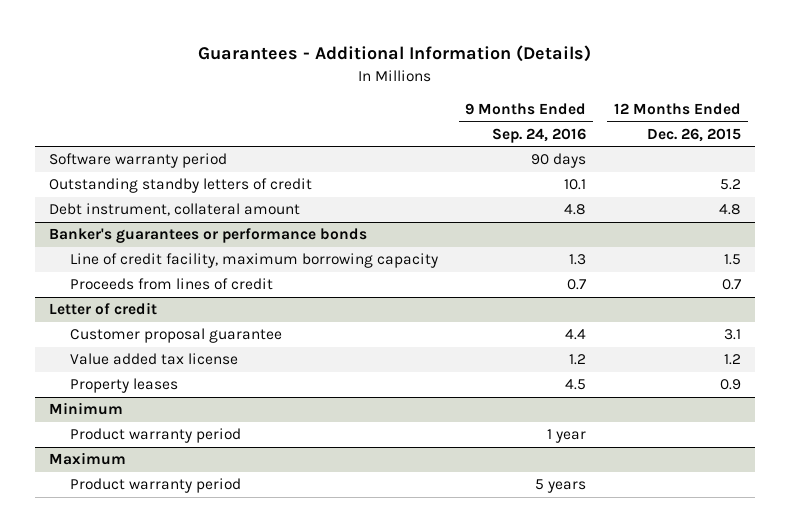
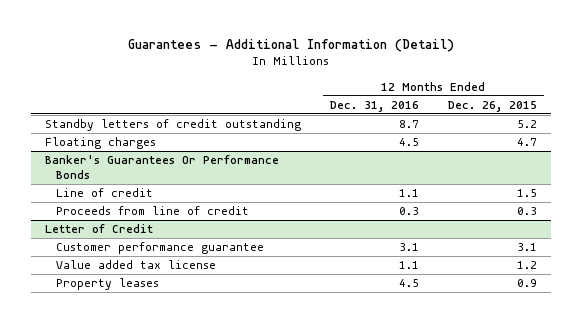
- Guarantees - Additional Information (Details)
+ Guarantees - Additional Information (Detail)
- | 9 Months Ended Sep. 24, 2016 | 12 Months Ended Dec. 26, 2015
+ | 12 Months Ended Dec. 31, 2016 | 12 Months Ended Dec. 26, 2015
- Software warranty period | 90 days |
- Outstanding standby letters of credit | 10.1 | 5.2
- Debt instrument, collateral amount | 4.8 | 4.8
- Banker's guarantees or performance bonds
- Line of credit facility, maximum borrowing capacity | 1.3 | 1.5
- Proceeds from lines of credit | 0.7 | 0.7
- Letter of credit
- Customer proposal guarantee | 4.4 | 3.1
+ Standby letters of credit outstanding | 8.7 | 5.2
+ Floating charges | 4.5 | 4.7
+ Banker's Guarantees Or Performance Bonds
+ Line of credit | 1.1 | 1.5
+ Proceeds from line of credit | 0.3 | 0.3
+ Letter of Credit
+ Customer performance guarantee | 3.1 | 3.1
- Minimum
- Product warranty period | 1 year |
- Maximum
- Product warranty period | 5 years |

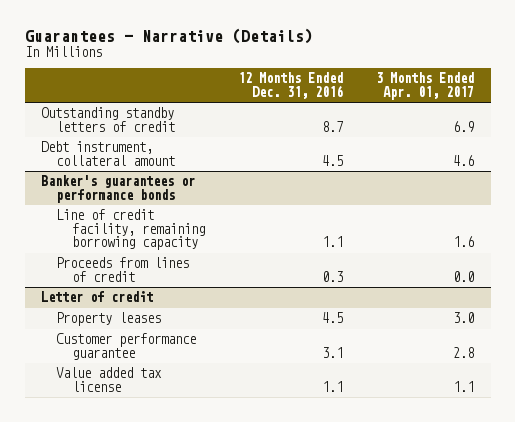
- Guarantees - Additional Information (Detail)
+ Guarantees - Narrative (Details)
- | 12 Months Ended Dec. 31, 2016 | 12 Months Ended Dec. 26, 2015
+ | 12 Months Ended Dec. 31, 2016 | 3 Months Ended Apr. 01, 2017
- Standby letters of credit outstanding | 8.7 | 5.2
- Floating charges | 4.5 | 4.7
- Banker's Guarantees Or Performance Bonds
- Line of credit | 1.1 | 1.5
- Proceeds from line of credit | 0.3 | 0.3
- Letter of Credit
+ Outstanding standby letters of credit | 8.7 | 6.9
+ Debt instrument, collateral amount | 4.5 | 4.6
+ Banker's guarantees or performance bonds
+ Line of credit facility, remaining borrowing capacity | 1.1 | 1.6
+ Proceeds from lines of credit | 0.3 | 0.0
+ Letter of credit
+ Property leases | 4.5 | 3.0
- Property leases | 4.5 | 0.9

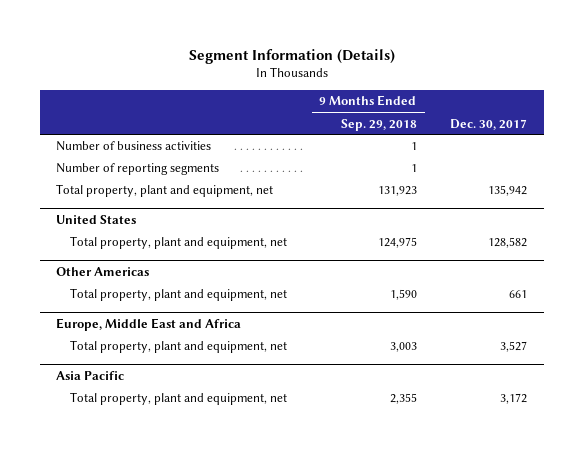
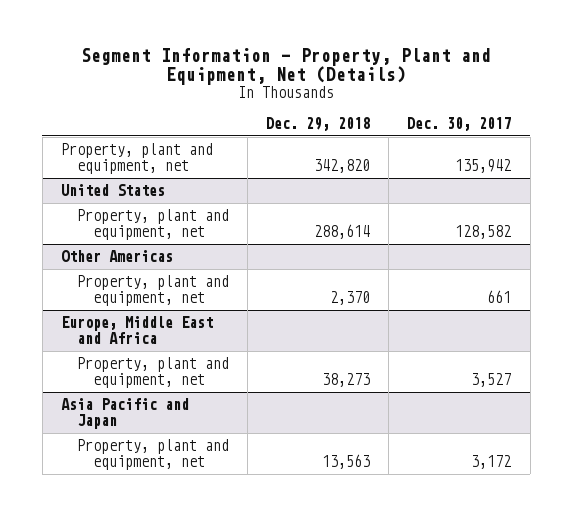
- Segment Information (Details)
+ Segment Information - Property, Plant and Equipment, Net (Details)
- | 9 Months Ended Sep. 29, 2018 | Dec. 30, 2017
+ | Dec. 29, 2018 | Dec. 30, 2017
- Number of business activities | 1 |
- Number of reporting segments | 1 |
- Total property, plant and equipment, net | 131,923 | 135,942
+ Property, plant and equipment, net | 342,820 | 135,942
@ United States
- Total property, plant and equipment, net | 124,975 | 128,582
+ Property, plant and equipment, net | 288,614 | 128,582
@ Other Americas
- Total property, plant and equipment, net | 1,590 | 661
+ Property, plant and equipment, net | 2,370 | 661
@ Europe, Middle East and Africa
- Total property, plant and equipment, net | 3,003 | 3,527
- Asia Pacific
- Total property, plant and equipment, net | 2,355 | 3,172
@ Europe, Middle East and Africa
+ Property, plant and equipment, net | 38,273 | 3,527
+ Asia Pacific and Japan
+ Property, plant and equipment, net | 13,563 | 3,172

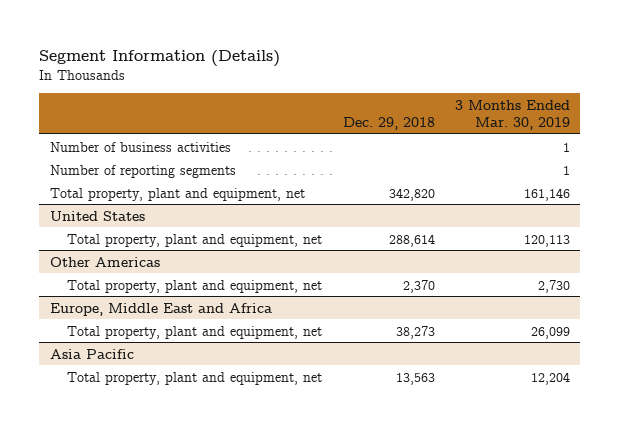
- Segment Information - Property, Plant and Equipment, Net (Details)
+ Segment Information (Details)
- | Dec. 29, 2018 | Dec. 30, 2017
+ | Dec. 29, 2018 | 3 Months Ended Mar. 30, 2019
- Property, plant and equipment, net | 342,820 | 135,942
+ Number of business activities | | 1
+ Number of reporting segments | | 1
+ Total property, plant and equipment, net | 342,820 | 161,146
@ United States
- Property, plant and equipment, net | 288,614 | 128,582
+ Total property, plant and equipment, net | 288,614 | 120,113
@ Other Americas
- Property, plant and equipment, net | 2,370 | 661
+ Total property, plant and equipment, net | 2,370 | 2,730
@ Europe, Middle East and Africa
- Property, plant and equipment, net | 38,273 | 3,527
- Asia Pacific and Japan
- Property, plant and equipment, net | 13,563 | 3,172
@ Europe, Middle East and Africa
+ Total property, plant and equipment, net | 38,273 | 26,099
+ Asia Pacific
+ Total property, plant and equipment, net | 13,563 | 12,204

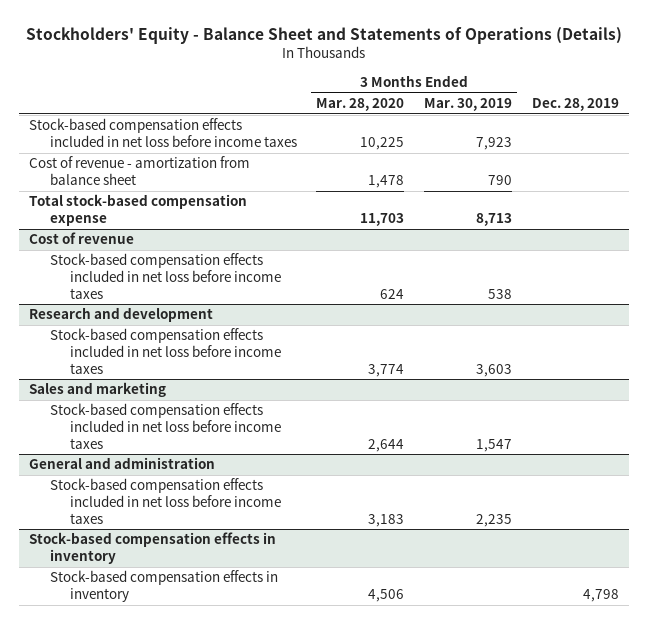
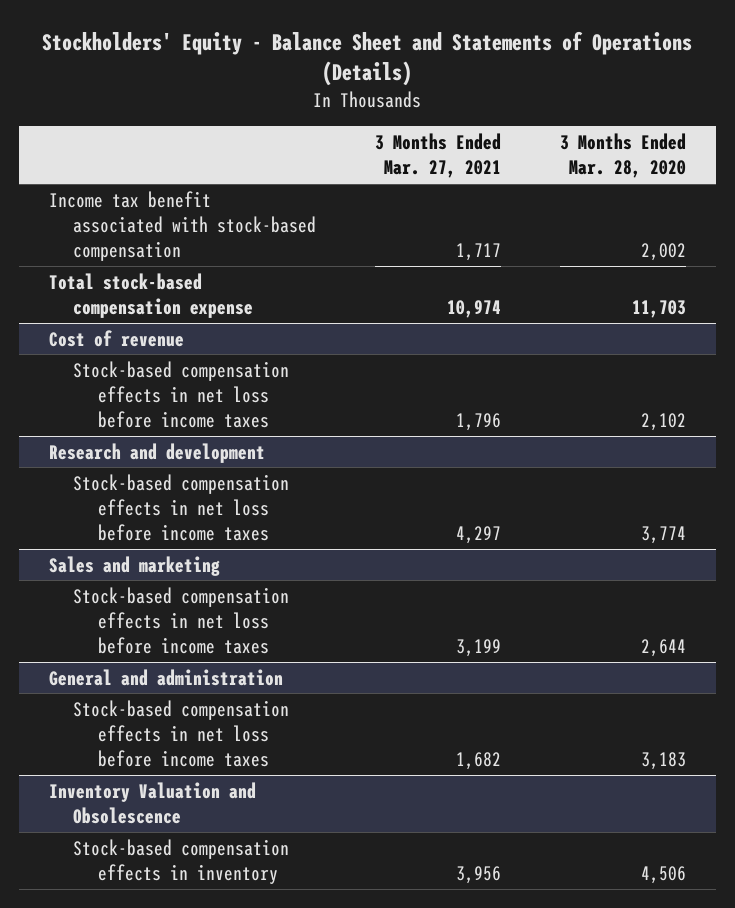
- | 3 Months Ended Mar. 28, 2020 | 3 Months Ended Mar. 30, 2019 | Dec. 28, 2019
+ | 3 Months Ended Mar. 27, 2021 | 3 Months Ended Mar. 28, 2020
- Stock-based compensation effects included in net loss before income taxes | 10,225 | 7,923 |
- Cost of revenue - amortization from balance sheet | 1,478 | 790 |
+ Income tax benefit associated with stock-based compensation | 1,717 | 2,002
@ Cost of revenue
- Stock-based compensation effects included in net loss before income taxes | 624 | 538 |
+ Stock-based compensation effects in net loss before income taxes | 1,796 | 2,102
@ Research and development
- Stock-based compensation effects included in net loss before income taxes | 3,774 | 3,603 |
+ Stock-based compensation effects in net loss before income taxes | 4,297 | 3,774
@ Sales and marketing
- Stock-based compensation effects included in net loss before income taxes | 2,644 | 1,547 |
+ Stock-based compensation effects in net loss before income taxes | 3,199 | 2,644
@ General and administration
- Stock-based compensation effects included in net loss before income taxes | 3,183 | 2,235 |
- Stock-based compensation effects in inventory
@ General and administration
+ Stock-based compensation effects in net loss before income taxes | 1,682 | 3,183
+ Inventory Valuation and Obsolescence

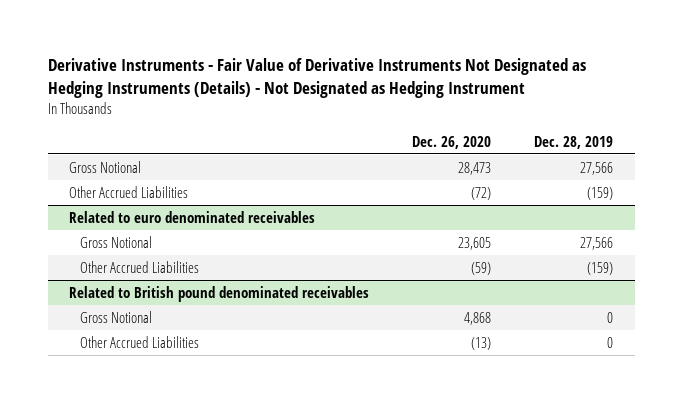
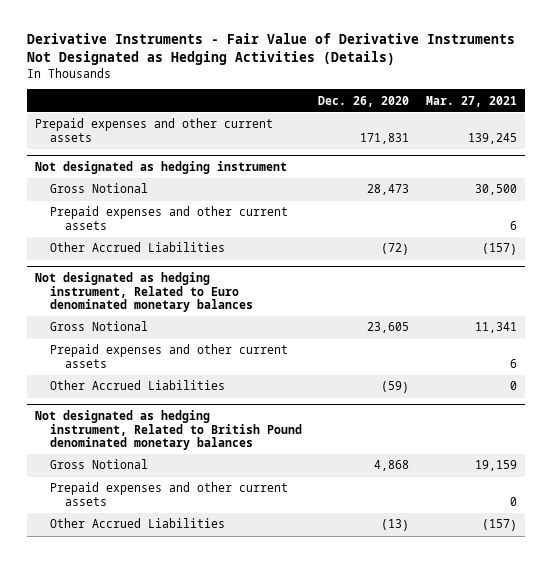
- Derivative Instruments - Fair Value of Derivative Instruments Not Designated as Hedging Instruments (Details) - Not Designated as Hedging Instrument
+ Derivative Instruments - Fair Value of Derivative Instruments Not Designated as Hedging Activities (Details)
- | Dec. 26, 2020 | Dec. 28, 2019
+ | Dec. 26, 2020 | Mar. 27, 2021
+ Prepaid expenses and other current assets | 171,831 | 139,245
+ Not designated as hedging instrument
+ Prepaid expenses and other current assets | | 6
- Related to euro denominated receivables
+ Not designated as hedging instrument, Related to Euro denominated monetary balances
+ Prepaid expenses and other current assets | | 6
- Related to British pound denominated receivables
+ Not designated as hedging instrument, Related to British Pound denominated monetary balances
+ Prepaid expenses and other current assets | | 0

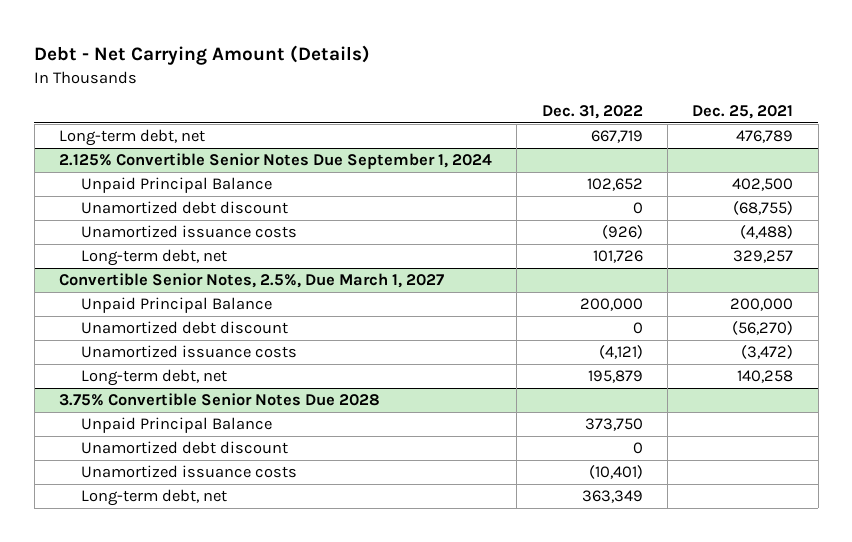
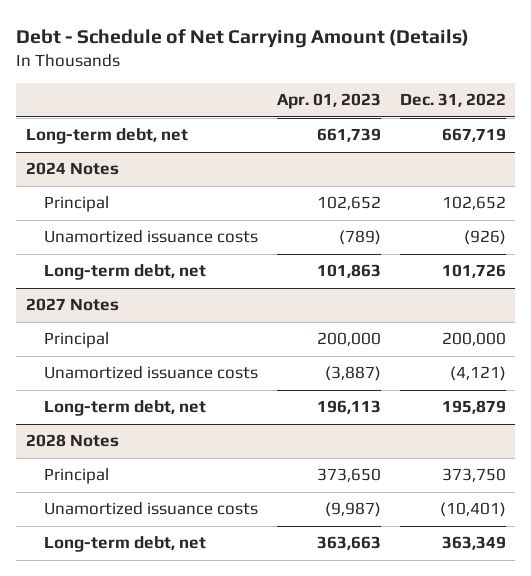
- Debt - Net Carrying Amount (Details)
+ Debt - Schedule of Net Carrying Amount (Details)
- | Dec. 31, 2022 | Dec. 25, 2021
+ | Apr. 01, 2023 | Dec. 31, 2022
- 2.125% Convertible Senior Notes Due September 1, 2024
- Unpaid Principal Balance | 102,652 | 402,500
- Unamortized debt discount | 0 | (68,755)
+ 2024 Notes
+ Principal | 102,652 | 102,652
- Convertible Senior Notes, 2.5%, Due March 1, 2027
- Unpaid Principal Balance | 200,000 | 200,000
- Unamortized debt discount | 0 | (56,270)
+ 2027 Notes
+ Principal | 200,000 | 200,000
- 3.75% Convertible Senior Notes Due 2028
- Unpaid Principal Balance | 373,750 |
- Unamortized debt discount | 0 |
+ 2028 Notes
+ Principal | 373,650 | 373,750

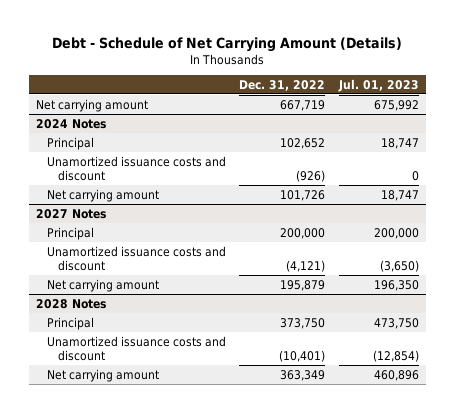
- | Apr. 01, 2023 | Dec. 31, 2022
+ | Dec. 31, 2022 | Jul. 01, 2023
- Long-term debt, net | 661,739 | 667,719
+ Net carrying amount | 667,719 | 675,992
@ 2024 Notes
- Unamortized issuance costs | (789) | (926)
- Long-term debt, net | 101,863 | 101,726
+ Unamortized issuance costs and discount | (926) | 0
+ Net carrying amount | 101,726 | 18,747
@ 2027 Notes
- Unamortized issuance costs | (3,887) | (4,121)
- Long-term debt, net | 196,113 | 195,879
+ Unamortized issuance costs and discount | (4,121) | (3,650)
+ Net carrying amount | 195,879 | 196,350
@ 2028 Notes
- Unamortized issuance costs | (9,987) | (10,401)
- Long-term debt, net | 363,663 | 363,349
+ Unamortized issuance costs and discount | (10,401) | (12,854)
+ Net carrying amount | 363,349 | 460,896

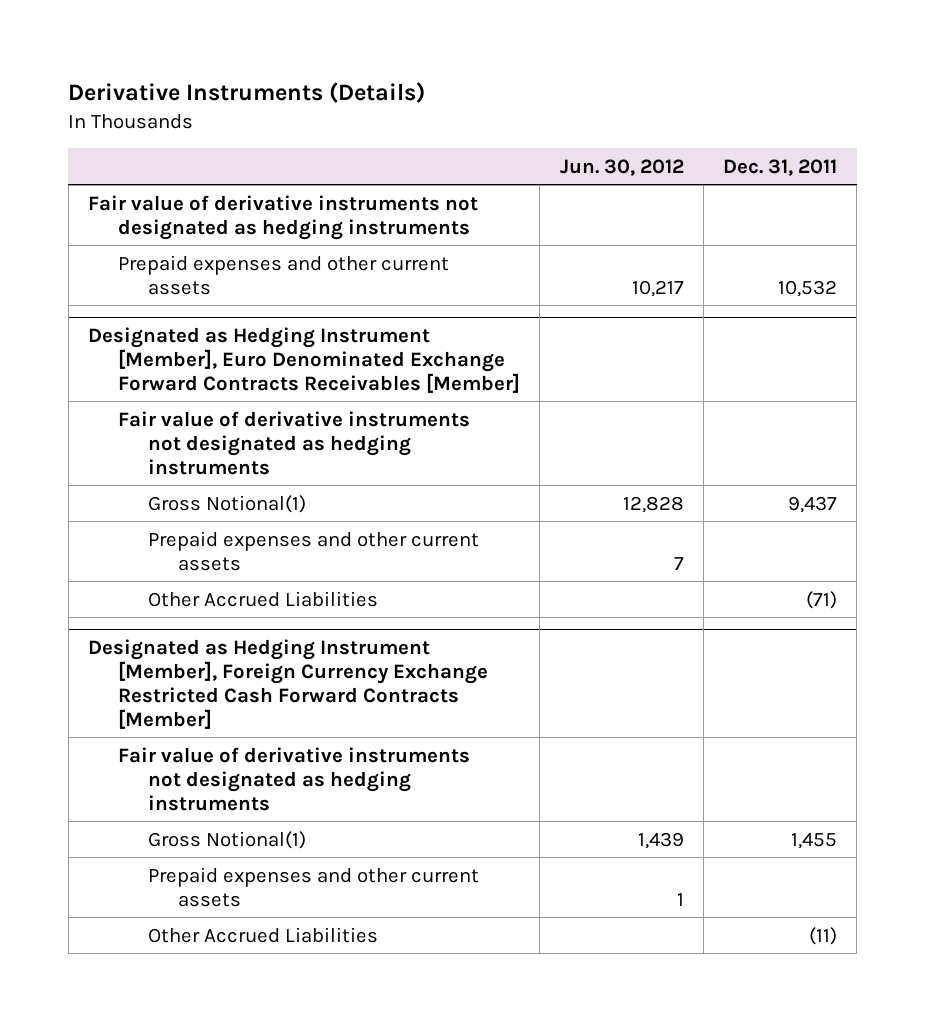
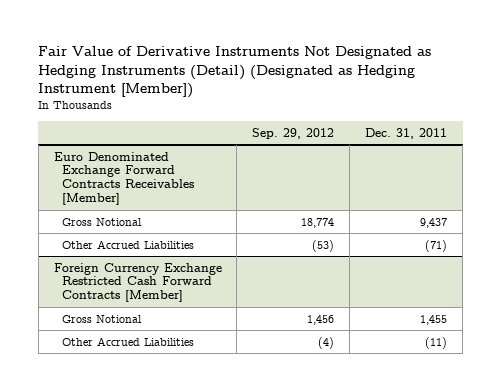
- Derivative Instruments (Details)
+ Fair Value of Derivative Instruments Not Designated as Hedging Instruments (Detail) (Designated as Hedging Instrument [Member])
- | Jun. 30, 2012 | Dec. 31, 2011
+ | Sep. 29, 2012 | Dec. 31, 2011
- Fair value of derivative instruments not designated as hedging instruments
- Prepaid expenses and other current assets | 10,217 | 10,532
- Designated as Hedging Instrument [Member], Euro Denominated Exchange Forward Contracts Receivables [Member]
- Fair value of derivative instruments not designated as hedging instruments
- Gross Notional(1) | 12,828 | 9,437
- Prepaid expenses and other current assets | 7 |
+ Euro Denominated Exchange Forward Contracts Receivables [Member]
+ Gross Notional | 18,774 | 9,437
- Designated as Hedging Instrument [Member], Foreign Currency Exchange Restricted Cash Forward Contracts [Member]
- Fair value of derivative instruments not designated as hedging instruments
- Gross Notional(1) | 1,439 | 1,455
- Prepaid expenses and other current assets | 1 |
+ Foreign Currency Exchange Restricted Cash Forward Contracts [Member]
+ Gross Notional | 1,456 | 1,455

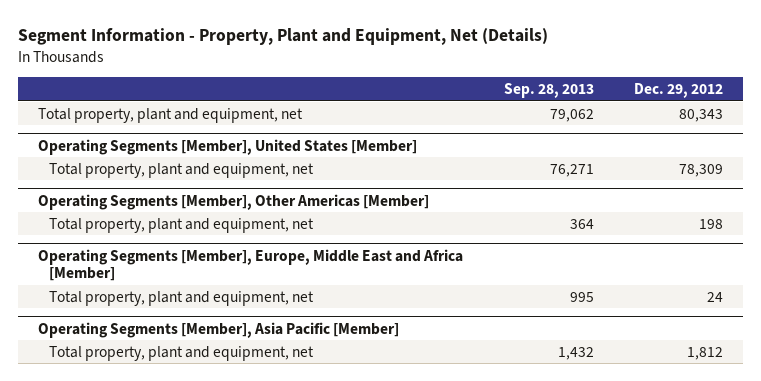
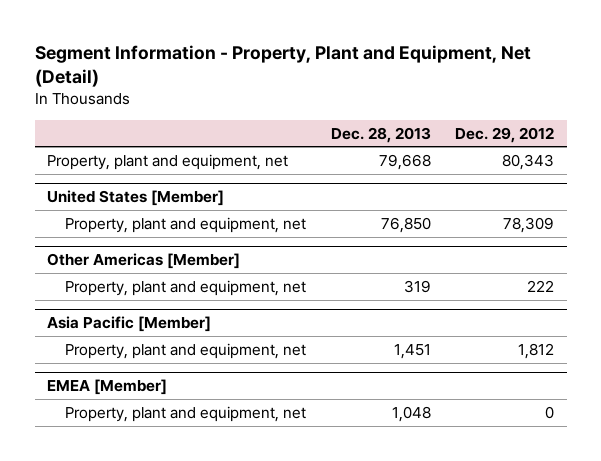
- Segment Information - Property, Plant and Equipment, Net (Details)
+ Segment Information - Property, Plant and Equipment, Net (Detail)
- | Sep. 28, 2013 | Dec. 29, 2012
+ | Dec. 28, 2013 | Dec. 29, 2012
- Total property, plant and equipment, net | 79,062 | 80,343
- Operating Segments [Member], United States [Member]
- Total property, plant and equipment, net | 76,271 | 78,309
- Operating Segments [Member], Other Americas [Member]
- Total property, plant and equipment, net | 364 | 198
- Operating Segments [Member], Europe, Middle East and Africa [Member]
- Total property, plant and equipment, net | 995 | 24
- Operating Segments [Member], Asia Pacific [Member]
- Total property, plant and equipment, net | 1,432 | 1,812
+ Property, plant and equipment, net | 79,668 | 80,343
+ United States [Member]
+ Property, plant and equipment, net | 76,850 | 78,309
+ Other Americas [Member]
+ Property, plant and equipment, net | 319 | 222
+ Asia Pacific [Member]
+ Property, plant and equipment, net | 1,451 | 1,812
+ EMEA [Member]
+ Property, plant and equipment, net | 1,048 | 0

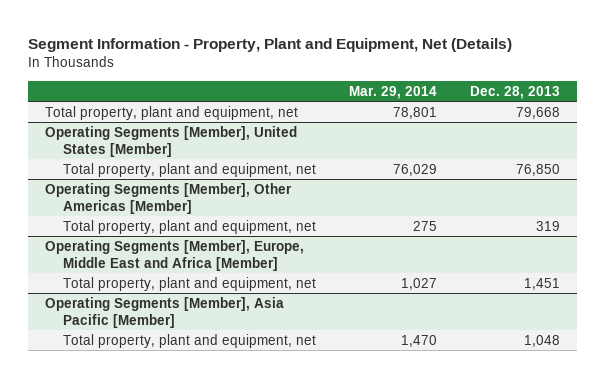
- Segment Information - Property, Plant and Equipment, Net (Detail)
+ Segment Information - Property, Plant and Equipment, Net (Details)
- | Dec. 28, 2013 | Dec. 29, 2012
+ | Mar. 29, 2014 | Dec. 28, 2013
- Property, plant and equipment, net | 79,668 | 80,343
- United States [Member]
- Property, plant and equipment, net | 76,850 | 78,309
- Other Americas [Member]
- Property, plant and equipment, net | 319 | 222
- Asia Pacific [Member]
- Property, plant and equipment, net | 1,451 | 1,812
- EMEA [Member]
- Property, plant and equipment, net | 1,048 | 0
+ Total property, plant and equipment, net | 78,801 | 79,668
+ Operating Segments [Member], United States [Member]
+ Total property, plant and equipment, net | 76,029 | 76,850
+ Operating Segments [Member], Other Americas [Member]
+ Total property, plant and equipment, net | 275 | 319
+ Operating Segments [Member], Europe, Middle East and Africa [Member]
+ Total property, plant and equipment, net | 1,027 | 1,451
+ Operating Segments [Member], Asia Pacific [Member]
+ Total property, plant and equipment, net | 1,470 | 1,048

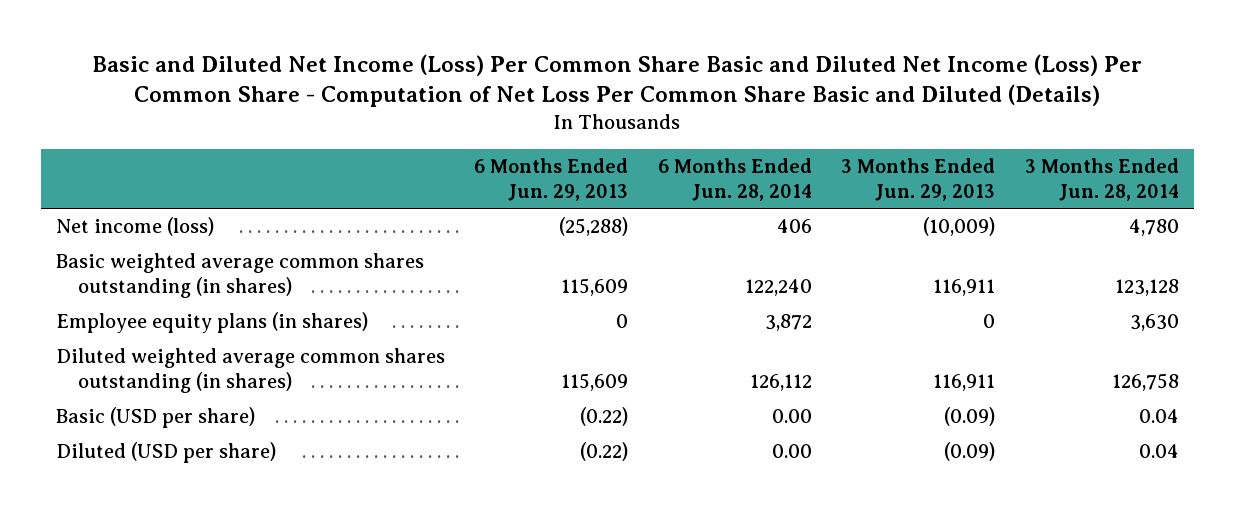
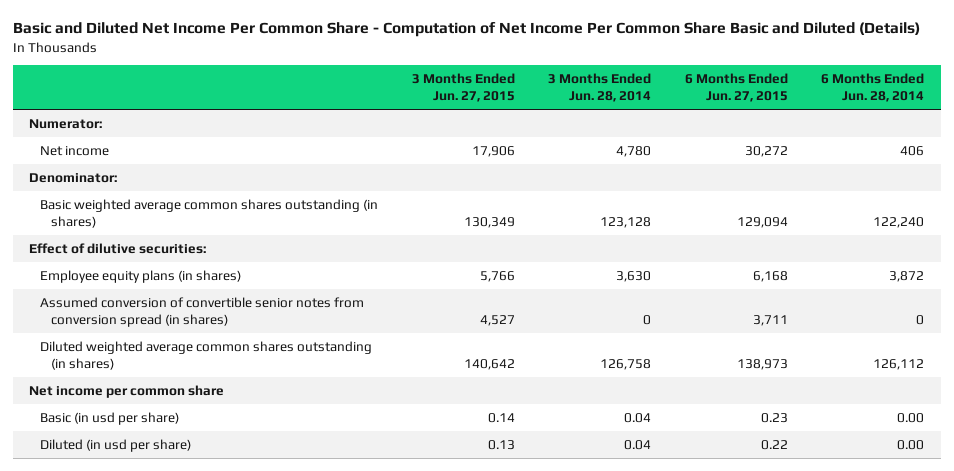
- Basic and Diluted Net Income (Loss) Per Common Share Basic and Diluted Net Income (Loss) Per Common Share - Computation of Net Loss Per Common Share Basic and Diluted (Details)
+ Basic and Diluted Net Income Per Common Share - Computation of Net Income Per Common Share Basic and Diluted (Details)
- | 6 Months Ended Jun. 29, 2013 | 6 Months Ended Jun. 28, 2014 | 3 Months Ended Jun. 29, 2013 | 3 Months Ended Jun. 28, 2014
+ | 3 Months Ended Jun. 27, 2015 | 3 Months Ended Jun. 28, 2014 | 6 Months Ended Jun. 27, 2015 | 6 Months Ended Jun. 28, 2014
- Net income (loss) | (25,288) | 406 | (10,009) | 4,780
+ Numerator:
+ Net income | 17,906 | 4,780 | 30,272 | 406
+ Denominator:
+ Effect of dilutive securities:
+ Assumed conversion of convertible senior notes from conversion spread (in shares) | 4,527 | 0 | 3,711 | 0
- Basic (USD per share) | (0.22) | 0.00 | (0.09) | 0.04
- Diluted (USD per share) | (0.22) | 0.00 | (0.09) | 0.04
+ Net income per common share
+ Basic (in usd per share) | 0.14 | 0.04 | 0.23 | 0.00
+ Diluted (in usd per share) | 0.13 | 0.04 | 0.22 | 0.00

